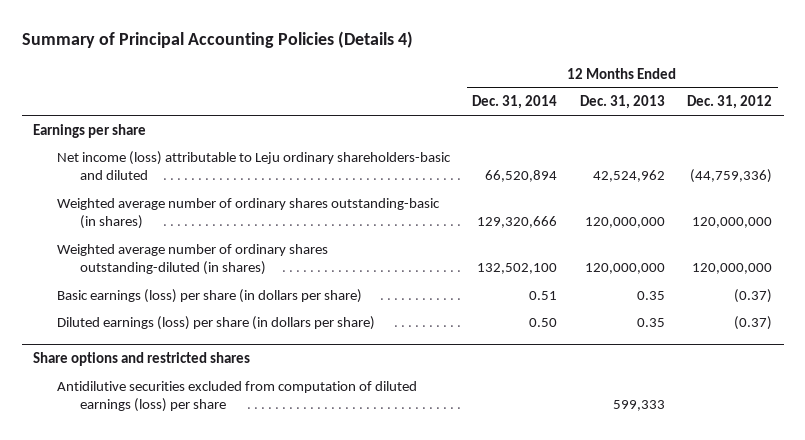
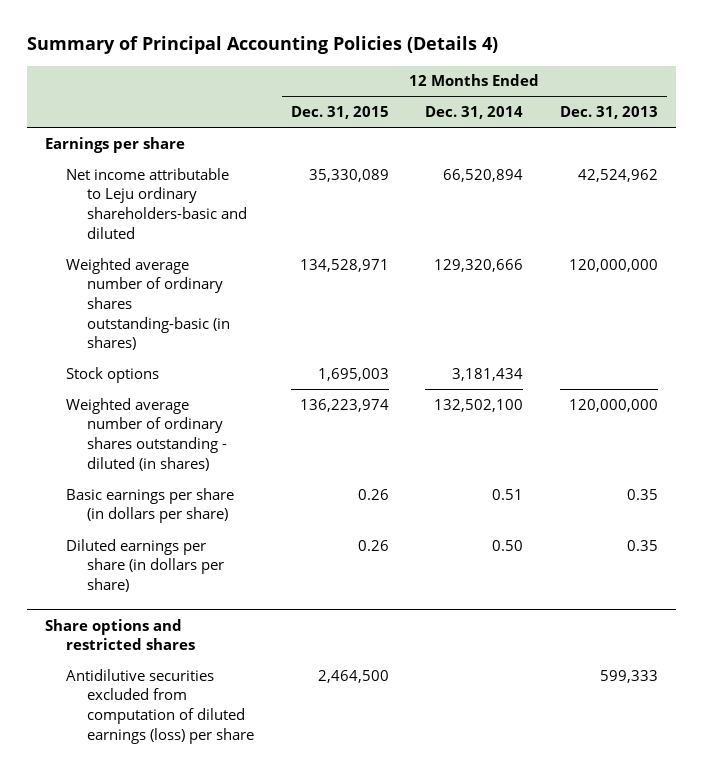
- | 12 Months Ended Dec. 31, 2014 | 12 Months Ended Dec. 31, 2013 | 12 Months Ended Dec. 31, 2012
+ | 12 Months Ended Dec. 31, 2015 | 12 Months Ended Dec. 31, 2014 | 12 Months Ended Dec. 31, 2013
- Net income (loss) attributable to Leju ordinary shareholders-basic and diluted | 66,520,894 | 42,524,962 | (44,759,336)
+ Net income attributable to Leju ordinary shareholders-basic and diluted | 35,330,089 | 66,520,894 | 42,524,962
- Weighted average number of ordinary shares outstanding-diluted (in shares) | 132,502,100 | 120,000,000 | 120,000,000
- Basic earnings (loss) per share (in dollars per share) | 0.51 | 0.35 | (0.37)
- Diluted earnings (loss) per share (in dollars per share) | 0.50 | 0.35 | (0.37)
+ Stock options | 1,695,003 | 3,181,434 |
+ Weighted average number of ordinary shares outstanding - diluted (in shares) | 136,223,974 | 132,502,100 | 120,000,000
+ Basic earnings per share (in dollars per share) | 0.26 | 0.51 | 0.35
+ Diluted earnings per share (in dollars per share) | 0.26 | 0.50 | 0.35

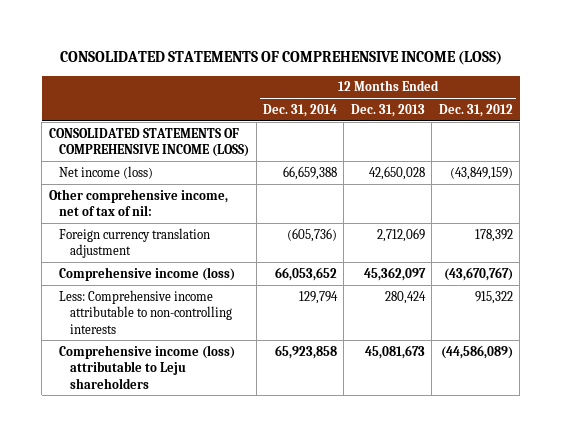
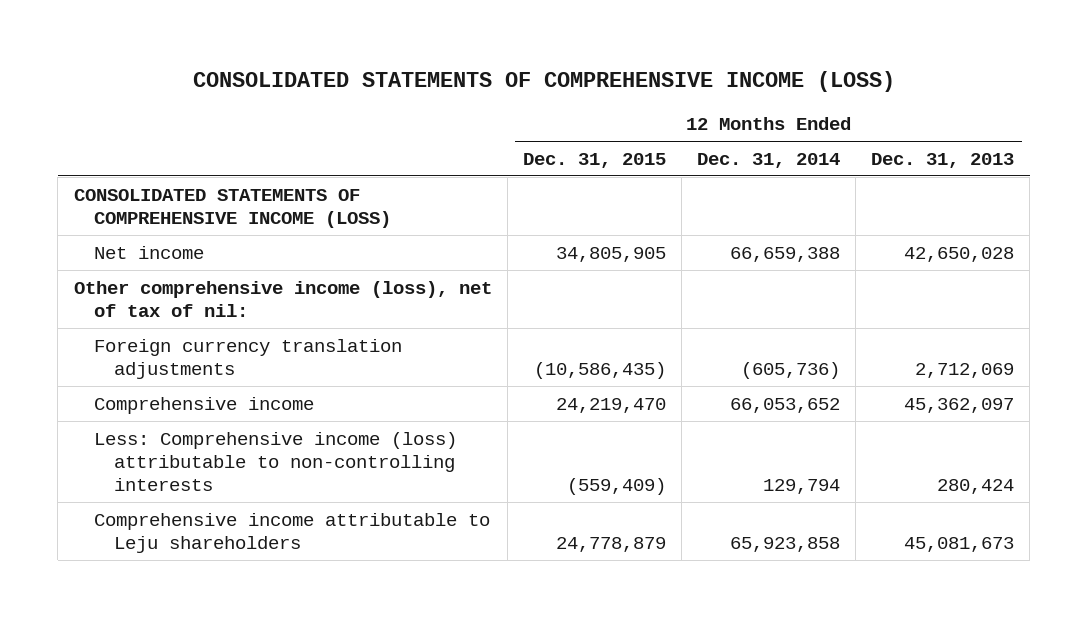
- | 12 Months Ended Dec. 31, 2014 | 12 Months Ended Dec. 31, 2013 | 12 Months Ended Dec. 31, 2012
+ | 12 Months Ended Dec. 31, 2015 | 12 Months Ended Dec. 31, 2014 | 12 Months Ended Dec. 31, 2013
- Net income (loss) | 66,659,388 | 42,650,028 | (43,849,159)
- Other comprehensive income, net of tax of nil:
- Foreign currency translation adjustment | (605,736) | 2,712,069 | 178,392
- Comprehensive income (loss) | 66,053,652 | 45,362,097 | (43,670,767)
- Less: Comprehensive income attributable to non-controlling interests | 129,794 | 280,424 | 915,322
- Comprehensive income (loss) attributable to Leju shareholders | 65,923,858 | 45,081,673 | (44,586,089)
+ Net income | 34,805,905 | 66,659,388 | 42,650,028
+ Other comprehensive income (loss), net of tax of nil:
+ Foreign currency translation adjustments | (10,586,435) | (605,736) | 2,712,069
+ Comprehensive income | 24,219,470 | 66,053,652 | 45,362,097
+ Less: Comprehensive income (loss) attributable to non-controlling interests | (559,409) | 129,794 | 280,424
+ Comprehensive income attributable to Leju shareholders | 24,778,879 | 65,923,858 | 45,081,673

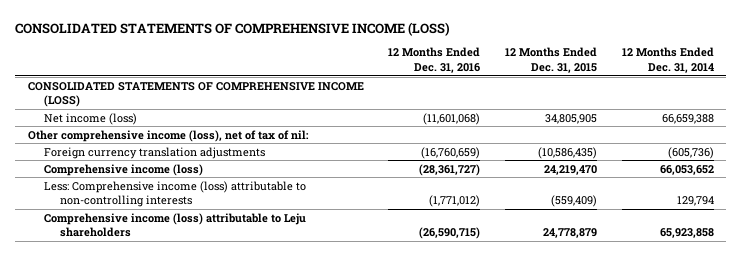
- | 12 Months Ended Dec. 31, 2015 | 12 Months Ended Dec. 31, 2014 | 12 Months Ended Dec. 31, 2013
+ | 12 Months Ended Dec. 31, 2016 | 12 Months Ended Dec. 31, 2015 | 12 Months Ended Dec. 31, 2014
- Net income | 34,805,905 | 66,659,388 | 42,650,028
+ Net income (loss) | (11,601,068) | 34,805,905 | 66,659,388
- Comprehensive income | 24,219,470 | 66,053,652 | 45,362,097
+ Comprehensive income (loss) | (28,361,727) | 24,219,470 | 66,053,652
- Comprehensive income attributable to Leju shareholders | 24,778,879 | 65,923,858 | 45,081,673
+ Comprehensive income (loss) attributable to Leju shareholders | (26,590,715) | 24,778,879 | 65,923,858

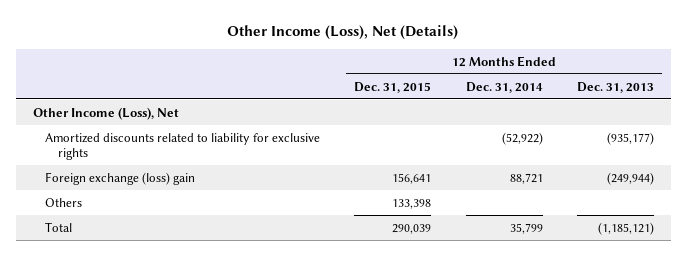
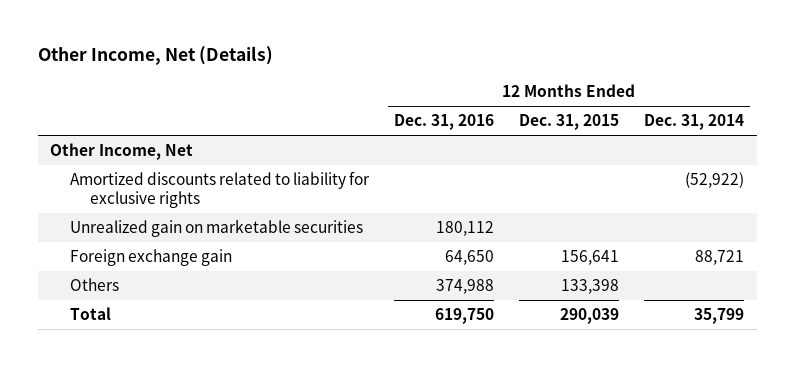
- Other Income (Loss), Net (Details)
+ Other Income, Net (Details)
- | 12 Months Ended Dec. 31, 2015 | 12 Months Ended Dec. 31, 2014 | 12 Months Ended Dec. 31, 2013
+ | 12 Months Ended Dec. 31, 2016 | 12 Months Ended Dec. 31, 2015 | 12 Months Ended Dec. 31, 2014
- Other Income (Loss), Net
+ Other Income, Net
- Foreign exchange (loss) gain | 156,641 | 88,721 | (249,944)
+ Unrealized gain on marketable securities | 180,112 | |
+ Foreign exchange gain | 64,650 | 156,641 | 88,721

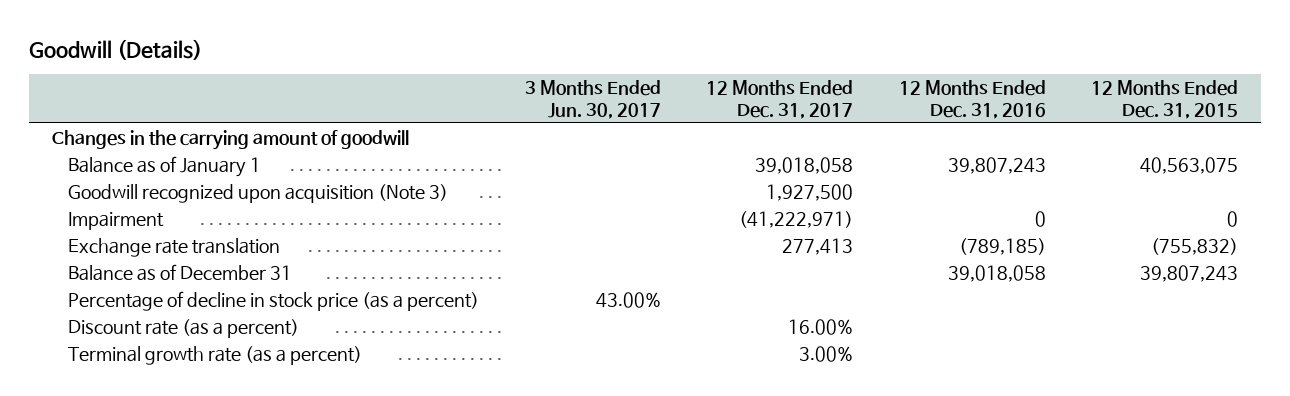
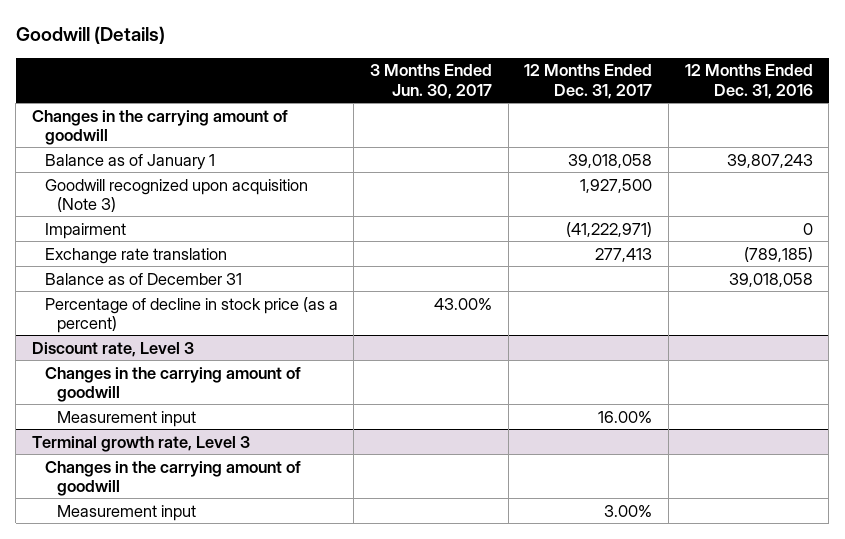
- | 3 Months Ended Jun. 30, 2017 | 12 Months Ended Dec. 31, 2017 | 12 Months Ended Dec. 31, 2016 | 12 Months Ended Dec. 31, 2015
+ | 3 Months Ended Jun. 30, 2017 | 12 Months Ended Dec. 31, 2017 | 12 Months Ended Dec. 31, 2016
- Discount rate (as a percent) | | 16.00% | |
- Terminal growth rate (as a percent) | | 3.00% | |
+ Discount rate, Level 3
+ Changes in the carrying amount of goodwill
+ Measurement input | | 16.00% |
+ Terminal growth rate, Level 3
+ Changes in the carrying amount of goodwill
+ Measurement input | | 3.00% |

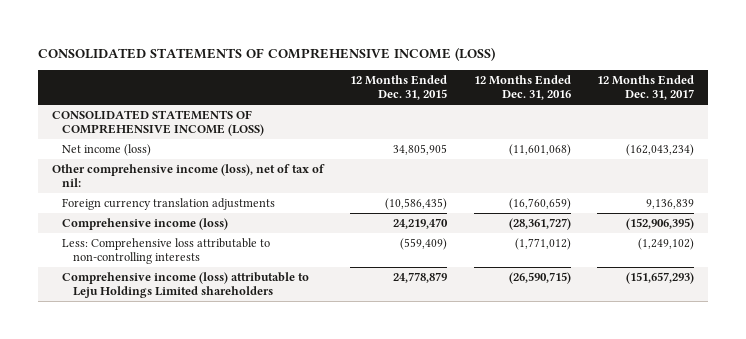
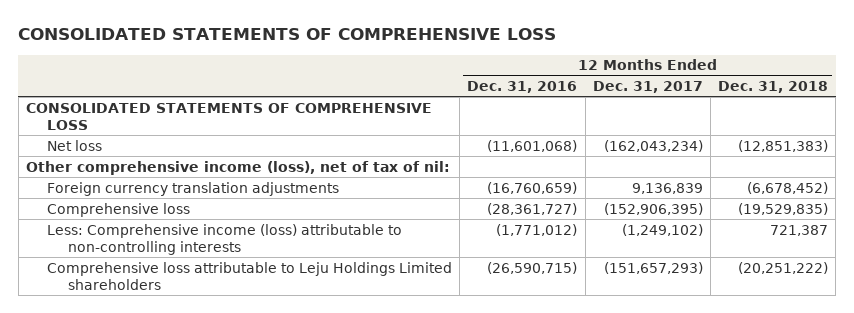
- CONSOLIDATED STATEMENTS OF COMPREHENSIVE INCOME (LOSS)
+ CONSOLIDATED STATEMENTS OF COMPREHENSIVE LOSS
- | 12 Months Ended Dec. 31, 2015 | 12 Months Ended Dec. 31, 2016 | 12 Months Ended Dec. 31, 2017
+ | 12 Months Ended Dec. 31, 2016 | 12 Months Ended Dec. 31, 2017 | 12 Months Ended Dec. 31, 2018
- CONSOLIDATED STATEMENTS OF COMPREHENSIVE INCOME (LOSS)
- Net income (loss) | 34,805,905 | (11,601,068) | (162,043,234)
+ CONSOLIDATED STATEMENTS OF COMPREHENSIVE LOSS
+ Net loss | (11,601,068) | (162,043,234) | (12,851,383)
- Comprehensive income (loss) | 24,219,470 | (28,361,727) | (152,906,395)
- Less: Comprehensive loss attributable to non-controlling interests | (559,409) | (1,771,012) | (1,249,102)
- Comprehensive income (loss) attributable to Leju Holdings Limited shareholders | 24,778,879 | (26,590,715) | (151,657,293)
+ Comprehensive loss | (28,361,727) | (152,906,395) | (19,529,835)
+ Less: Comprehensive income (loss) attributable to non-controlling interests | (1,771,012) | (1,249,102) | 721,387
+ Comprehensive loss attributable to Leju Holdings Limited shareholders | (26,590,715) | (151,657,293) | (20,251,222)

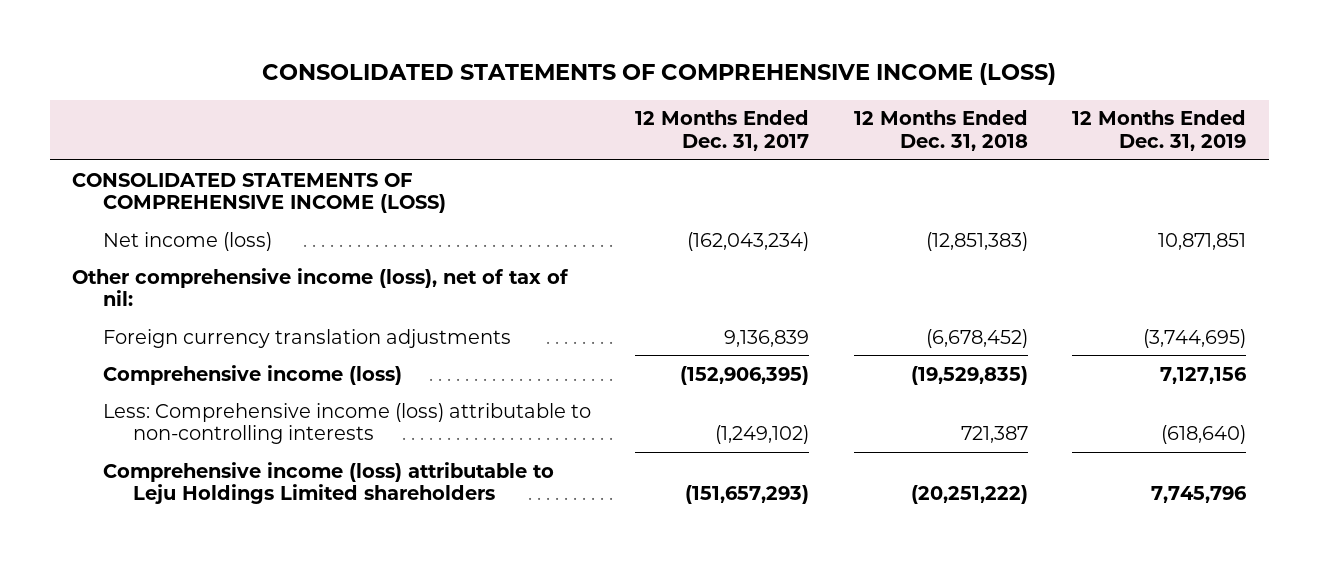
- CONSOLIDATED STATEMENTS OF COMPREHENSIVE LOSS
+ CONSOLIDATED STATEMENTS OF COMPREHENSIVE INCOME (LOSS)
- | 12 Months Ended Dec. 31, 2016 | 12 Months Ended Dec. 31, 2017 | 12 Months Ended Dec. 31, 2018
+ | 12 Months Ended Dec. 31, 2017 | 12 Months Ended Dec. 31, 2018 | 12 Months Ended Dec. 31, 2019
- CONSOLIDATED STATEMENTS OF COMPREHENSIVE LOSS
- Net loss | (11,601,068) | (162,043,234) | (12,851,383)
+ CONSOLIDATED STATEMENTS OF COMPREHENSIVE INCOME (LOSS)
+ Net income (loss) | (162,043,234) | (12,851,383) | 10,871,851
- Comprehensive loss | (28,361,727) | (152,906,395) | (19,529,835)
+ Comprehensive income (loss) | (152,906,395) | (19,529,835) | 7,127,156
- Comprehensive loss attributable to Leju Holdings Limited shareholders | (26,590,715) | (151,657,293) | (20,251,222)
+ Comprehensive income (loss) attributable to Leju Holdings Limited shareholders | (151,657,293) | (20,251,222) | 7,745,796

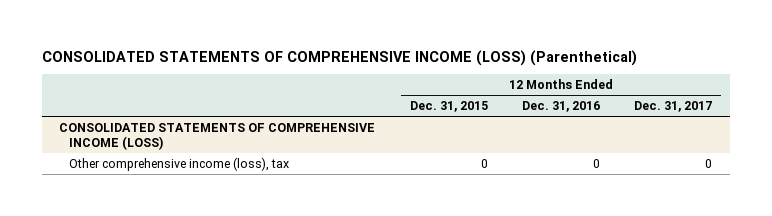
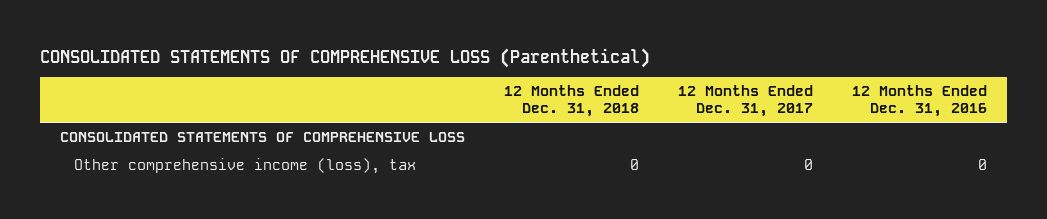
- CONSOLIDATED STATEMENTS OF COMPREHENSIVE INCOME (LOSS) (Parenthetical)
+ CONSOLIDATED STATEMENTS OF COMPREHENSIVE LOSS (Parenthetical)
- | 12 Months Ended Dec. 31, 2015 | 12 Months Ended Dec. 31, 2016 | 12 Months Ended Dec. 31, 2017
+ | 12 Months Ended Dec. 31, 2018 | 12 Months Ended Dec. 31, 2017 | 12 Months Ended Dec. 31, 2016
- CONSOLIDATED STATEMENTS OF COMPREHENSIVE INCOME (LOSS)
+ CONSOLIDATED STATEMENTS OF COMPREHENSIVE LOSS

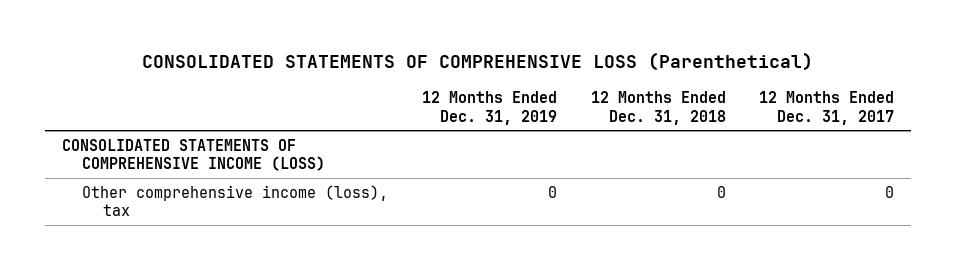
- | 12 Months Ended Dec. 31, 2018 | 12 Months Ended Dec. 31, 2017 | 12 Months Ended Dec. 31, 2016
+ | 12 Months Ended Dec. 31, 2019 | 12 Months Ended Dec. 31, 2018 | 12 Months Ended Dec. 31, 2017
- CONSOLIDATED STATEMENTS OF COMPREHENSIVE LOSS
+ CONSOLIDATED STATEMENTS OF COMPREHENSIVE INCOME (LOSS)

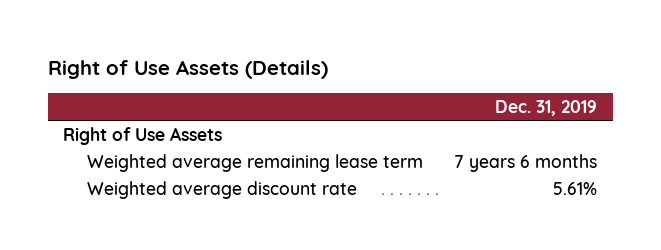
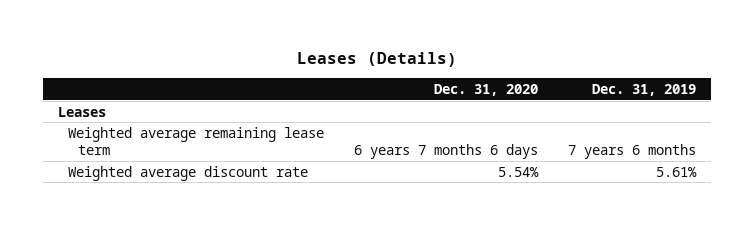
- Right of Use Assets (Details)
+ Leases (Details)
- | Dec. 31, 2019
+ | Dec. 31, 2020 | Dec. 31, 2019
- Right of Use Assets
+ Leases

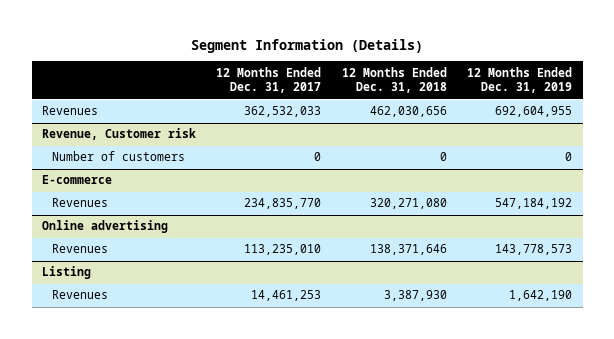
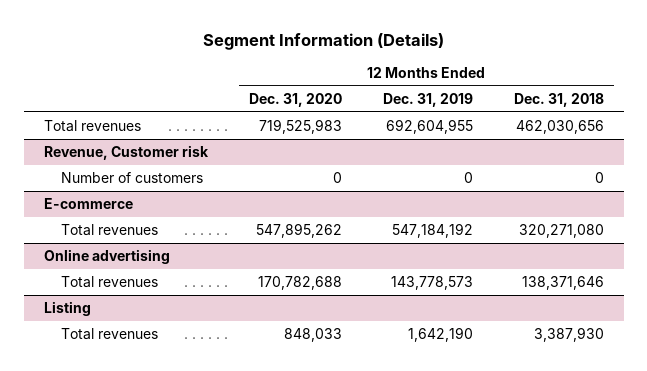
- | 12 Months Ended Dec. 31, 2017 | 12 Months Ended Dec. 31, 2018 | 12 Months Ended Dec. 31, 2019
+ | 12 Months Ended Dec. 31, 2020 | 12 Months Ended Dec. 31, 2019 | 12 Months Ended Dec. 31, 2018
- Revenues | 362,532,033 | 462,030,656 | 692,604,955
+ Total revenues | 719,525,983 | 692,604,955 | 462,030,656
@ E-commerce
- Revenues | 234,835,770 | 320,271,080 | 547,184,192
+ Total revenues | 547,895,262 | 547,184,192 | 320,271,080
@ Online advertising
- Revenues | 113,235,010 | 138,371,646 | 143,778,573
+ Total revenues | 170,782,688 | 143,778,573 | 138,371,646
@ Listing
- Revenues | 14,461,253 | 3,387,930 | 1,642,190
+ Total revenues | 848,033 | 1,642,190 | 3,387,930

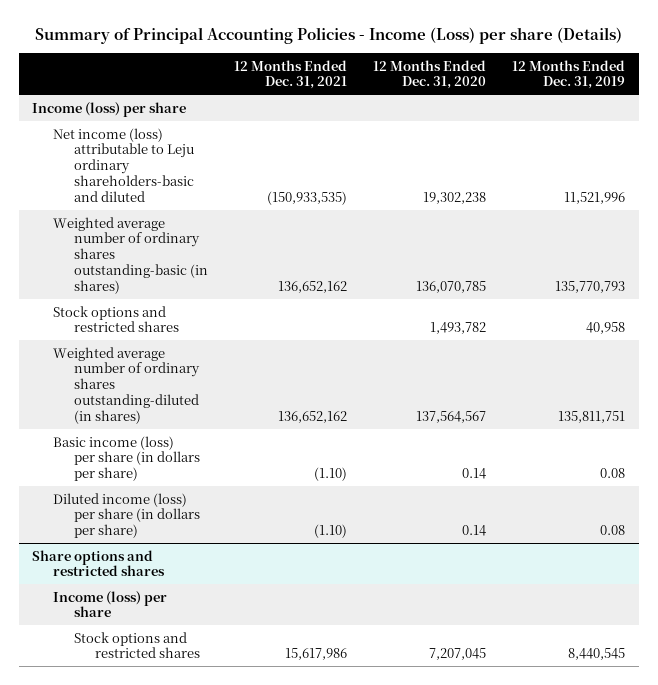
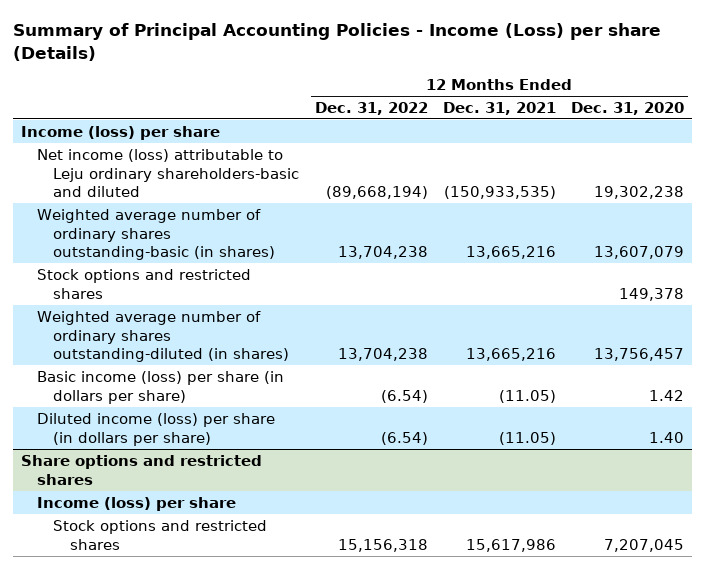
- | 12 Months Ended Dec. 31, 2021 | 12 Months Ended Dec. 31, 2020 | 12 Months Ended Dec. 31, 2019
+ | 12 Months Ended Dec. 31, 2022 | 12 Months Ended Dec. 31, 2021 | 12 Months Ended Dec. 31, 2020
- Weighted average number of ordinary shares outstanding-basic (in shares) | 136,652,162 | 136,070,785 | 135,770,793
- Stock options and restricted shares | | 1,493,782 | 40,958
- Weighted average number of ordinary shares outstanding-diluted (in shares) | 136,652,162 | 137,564,567 | 135,811,751
- Basic income (loss) per share (in dollars per share) | (1.10) | 0.14 | 0.08
- Diluted income (loss) per share (in dollars per share) | (1.10) | 0.14 | 0.08
+ Weighted average number of ordinary shares outstanding-basic (in shares) | 13,704,238 | 13,665,216 | 13,607,079
+ Stock options and restricted shares | | | 149,378
+ Weighted average number of ordinary shares outstanding-diluted (in shares) | 13,704,238 | 13,665,216 | 13,756,457
+ Basic income (loss) per share (in dollars per share) | (6.54) | (11.05) | 1.42
+ Diluted income (loss) per share (in dollars per share) | (6.54) | (11.05) | 1.40

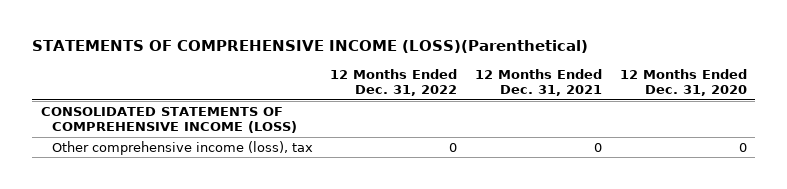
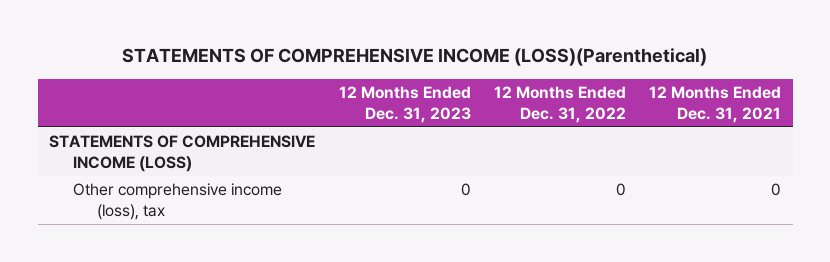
- | 12 Months Ended Dec. 31, 2022 | 12 Months Ended Dec. 31, 2021 | 12 Months Ended Dec. 31, 2020
+ | 12 Months Ended Dec. 31, 2023 | 12 Months Ended Dec. 31, 2022 | 12 Months Ended Dec. 31, 2021
- CONSOLIDATED STATEMENTS OF COMPREHENSIVE INCOME (LOSS)
+ STATEMENTS OF COMPREHENSIVE INCOME (LOSS)

